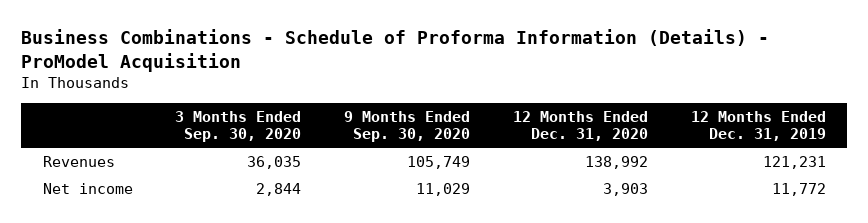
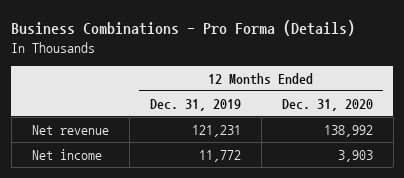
- Business Combinations - Schedule of Proforma Information (Details) - ProModel Acquisition
+ Business Combinations - Pro Forma (Details)
- | 3 Months Ended Sep. 30, 2020 | 9 Months Ended Sep. 30, 2020 | 12 Months Ended Dec. 31, 2020 | 12 Months Ended Dec. 31, 2019
+ | 12 Months Ended Dec. 31, 2019 | 12 Months Ended Dec. 31, 2020
- Revenues | 36,035 | 105,749 | 138,992 | 121,231
+ Net revenue | 121,231 | 138,992

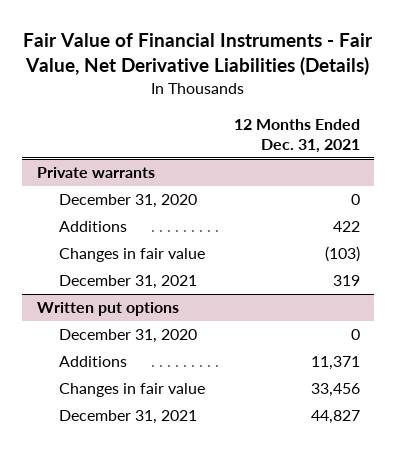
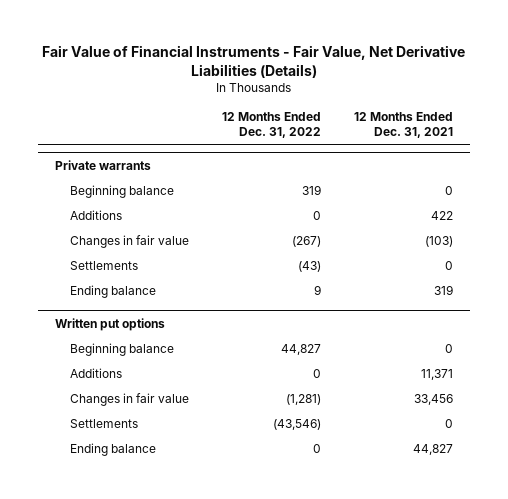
- | 12 Months Ended Dec. 31, 2021
+ | 12 Months Ended Dec. 31, 2022 | 12 Months Ended Dec. 31, 2021
@ Private warrants
- December 31, 2020 | 0
+ Beginning balance | 319 | 0
- December 31, 2021 | 319
+ Settlements | (43) | 0
+ Ending balance | 9 | 319
@ Written put options
- December 31, 2020 | 0
+ Beginning balance | 44,827 | 0
- December 31, 2021 | 44,827
+ Settlements | (43,546) | 0
+ Ending balance | 0 | 44,827

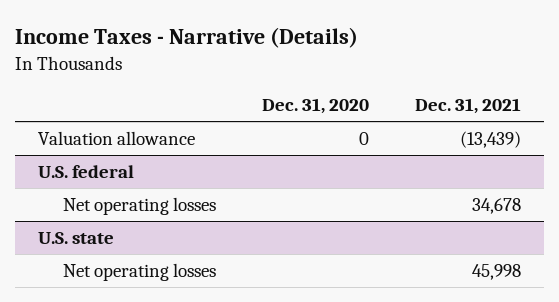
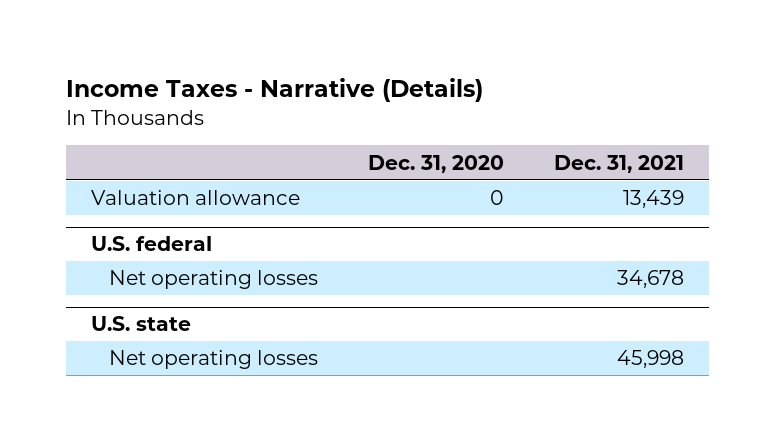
- Valuation allowance | 0 | (13,439)
+ Valuation allowance | 0 | 13,439

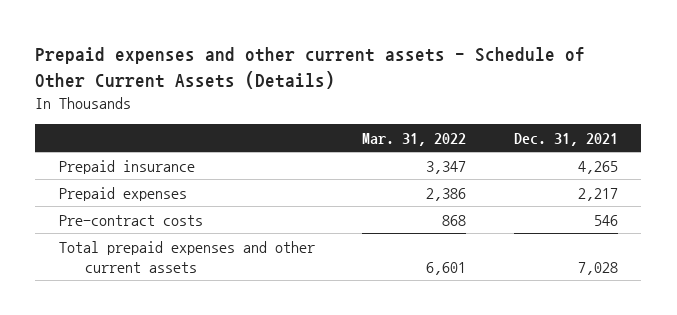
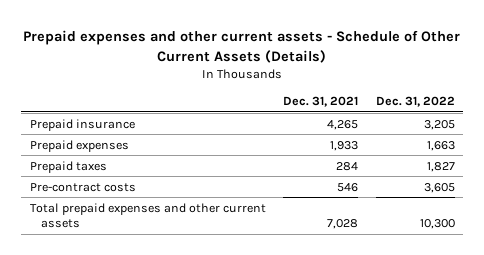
- | Mar. 31, 2022 | Dec. 31, 2021
+ | Dec. 31, 2021 | Dec. 31, 2022
- Prepaid expenses | 2,386 | 2,217
+ Prepaid expenses | 1,933 | 1,663
+ Prepaid taxes | 284 | 1,827

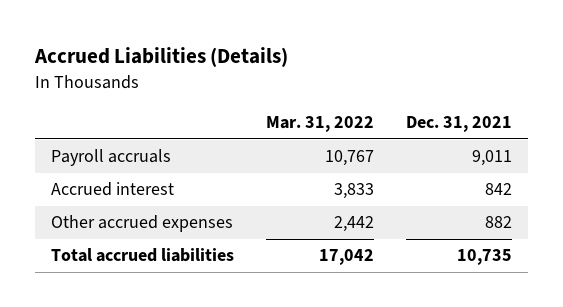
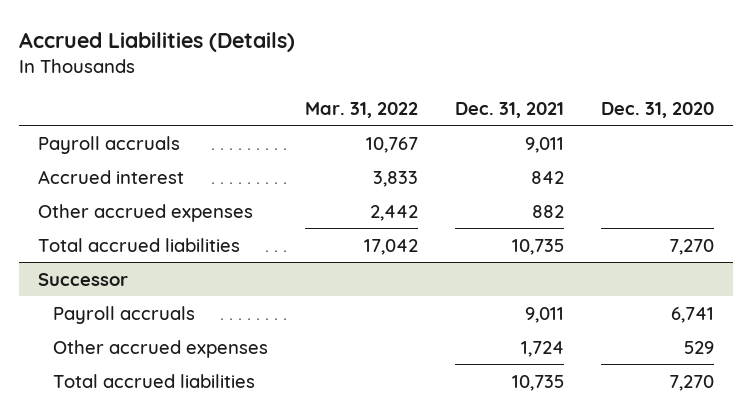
- | Mar. 31, 2022 | Dec. 31, 2021
+ | Mar. 31, 2022 | Dec. 31, 2021 | Dec. 31, 2020
+ Successor
+ Payroll accruals | | 9,011 | 6,741
+ Other accrued expenses | | 1,724 | 529
+ Total accrued liabilities | | 10,735 | 7,270

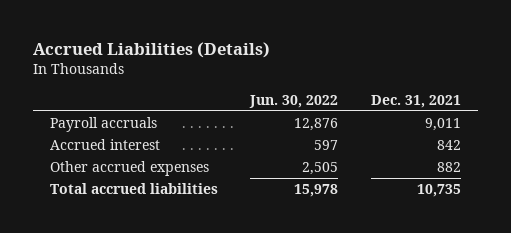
- | Mar. 31, 2022 | Dec. 31, 2021 | Dec. 31, 2020
+ | Jun. 30, 2022 | Dec. 31, 2021
- Successor
- Payroll accruals | | 9,011 | 6,741
- Other accrued expenses | | 1,724 | 529
- Total accrued liabilities | | 10,735 | 7,270

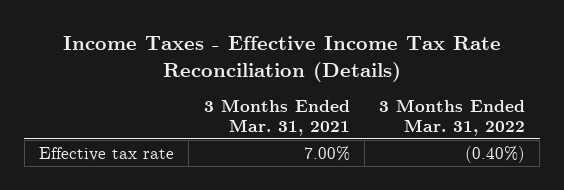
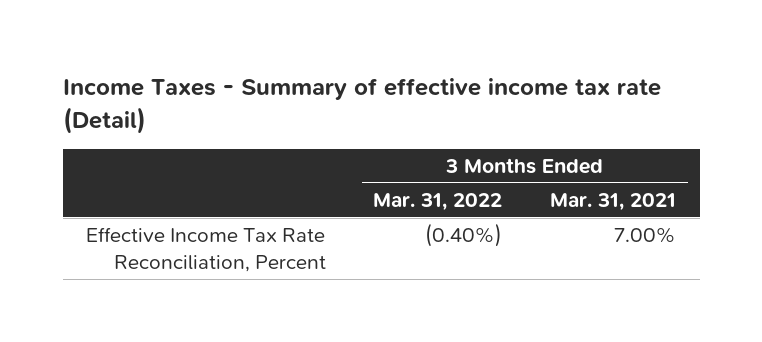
- Income Taxes - Effective Income Tax Rate Reconciliation (Details)
+ Income Taxes - Summary of effective income tax rate (Detail)
- | 3 Months Ended Mar. 31, 2021 | 3 Months Ended Mar. 31, 2022
+ | 3 Months Ended Mar. 31, 2022 | 3 Months Ended Mar. 31, 2021
- Effective tax rate | 7.00% | (0.40%)
+ Effective Income Tax Rate Reconciliation, Percent | (0.40%) | 7.00%

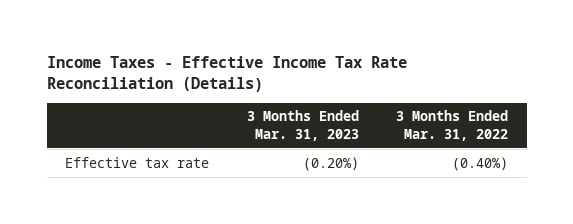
- Income Taxes - Summary of effective income tax rate (Detail)
+ Income Taxes - Effective Income Tax Rate Reconciliation (Details)
- | 3 Months Ended Mar. 31, 2022 | 3 Months Ended Mar. 31, 2021
+ | 3 Months Ended Mar. 31, 2023 | 3 Months Ended Mar. 31, 2022
- Effective Income Tax Rate Reconciliation, Percent | (0.40%) | 7.00%
+ Effective tax rate | (0.20%) | (0.40%)

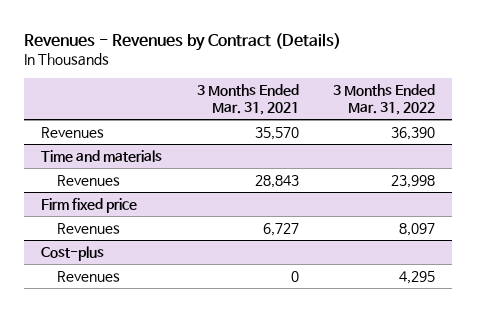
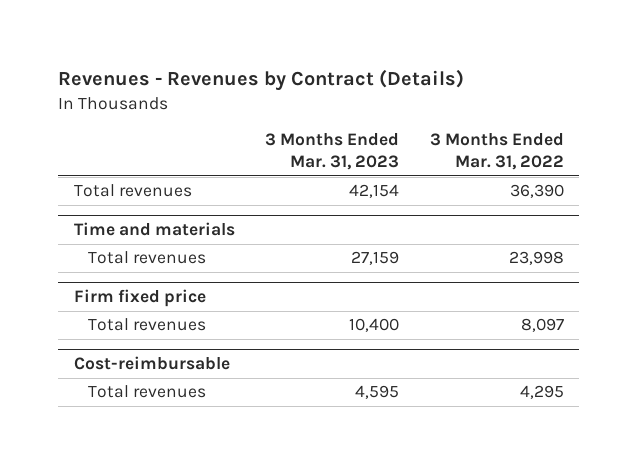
- | 3 Months Ended Mar. 31, 2021 | 3 Months Ended Mar. 31, 2022
+ | 3 Months Ended Mar. 31, 2023 | 3 Months Ended Mar. 31, 2022
- Revenues | 35,570 | 36,390
+ Total revenues | 42,154 | 36,390
@ Time and materials
- Revenues | 28,843 | 23,998
+ Total revenues | 27,159 | 23,998
@ Firm fixed price
- Revenues | 6,727 | 8,097
- Cost-plus
- Revenues | 0 | 4,295
@ Firm fixed price
+ Total revenues | 10,400 | 8,097
+ Cost-reimbursable
+ Total revenues | 4,595 | 4,295

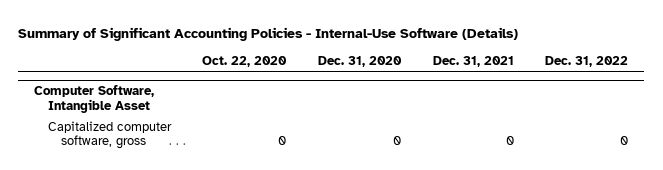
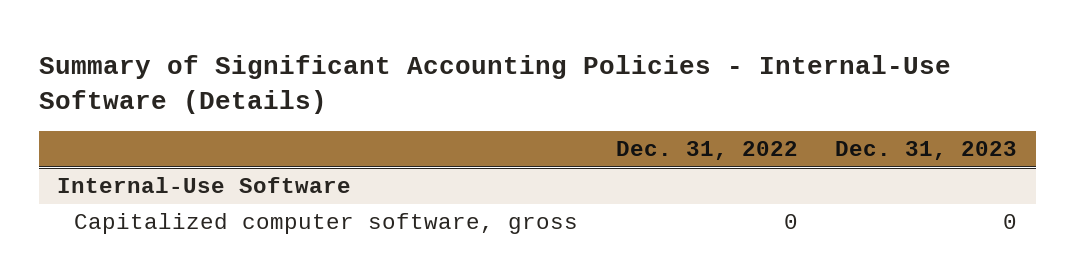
- | Oct. 22, 2020 | Dec. 31, 2020 | Dec. 31, 2021 | Dec. 31, 2022
+ | Dec. 31, 2022 | Dec. 31, 2023
- Computer Software, Intangible Asset
+ Internal-Use Software

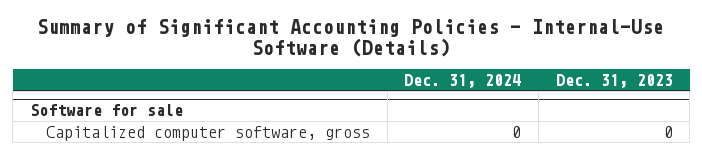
- | Dec. 31, 2022 | Dec. 31, 2023
+ | Dec. 31, 2024 | Dec. 31, 2023
- Internal-Use Software
+ Software for sale

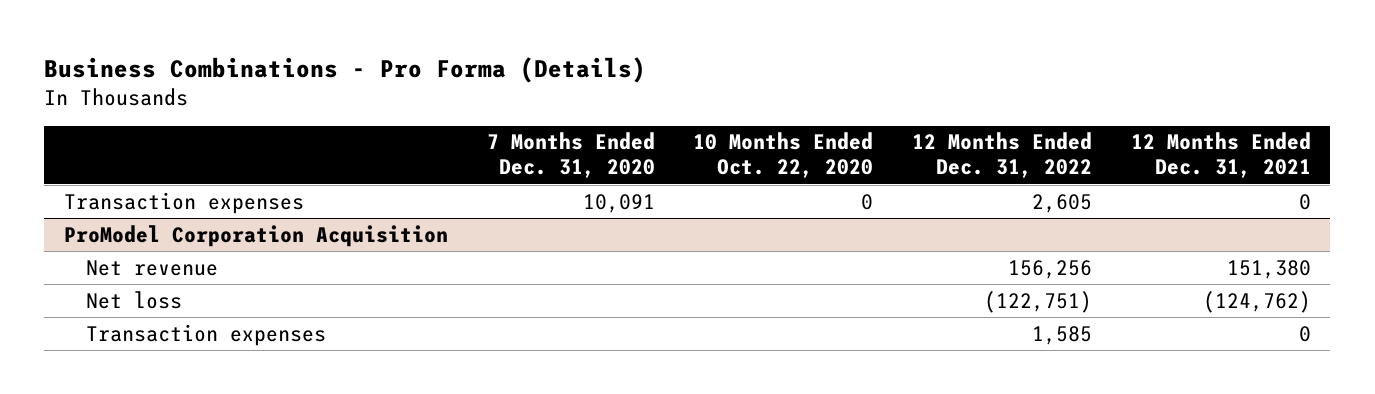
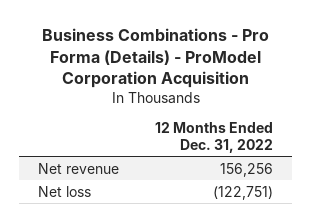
- Business Combinations - Pro Forma (Details)
+ Business Combinations - Pro Forma (Details) - ProModel Corporation Acquisition
- | 7 Months Ended Dec. 31, 2020 | 10 Months Ended Oct. 22, 2020 | 12 Months Ended Dec. 31, 2022 | 12 Months Ended Dec. 31, 2021
+ | 12 Months Ended Dec. 31, 2022
- Transaction expenses | 10,091 | 0 | 2,605 | 0
- ProModel Corporation Acquisition
- Transaction expenses | | | 1,585 | 0

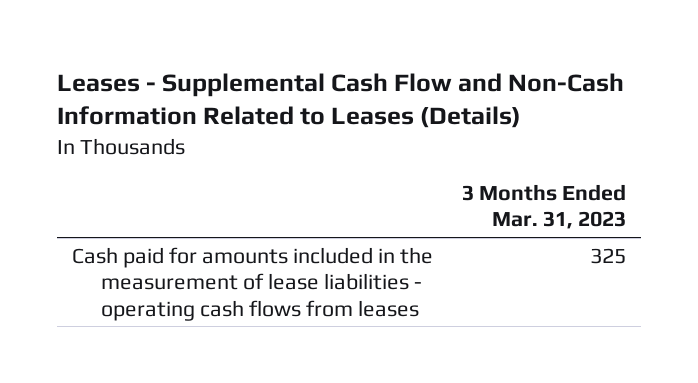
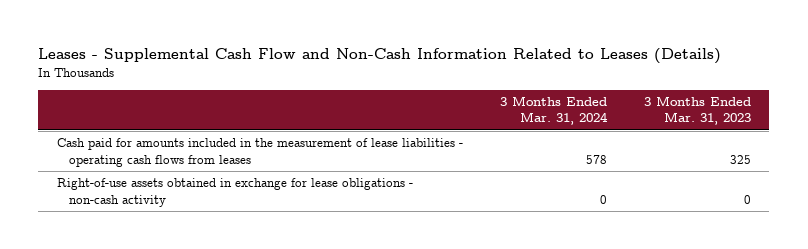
- | 3 Months Ended Mar. 31, 2023
+ | 3 Months Ended Mar. 31, 2024 | 3 Months Ended Mar. 31, 2023
+ Right-of-use assets obtained in exchange for lease obligations - non-cash activity | 0 | 0

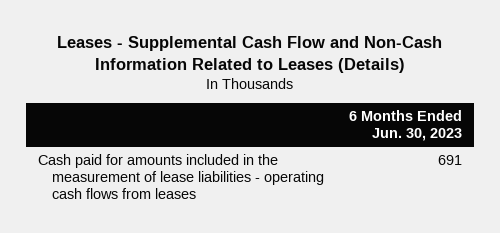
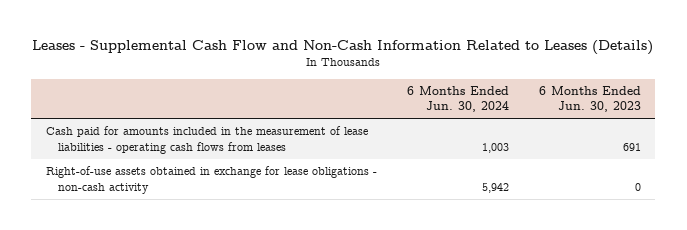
- | 6 Months Ended Jun. 30, 2023
+ | 6 Months Ended Jun. 30, 2024 | 6 Months Ended Jun. 30, 2023
+ Right-of-use assets obtained in exchange for lease obligations - non-cash activity | 5,942 | 0

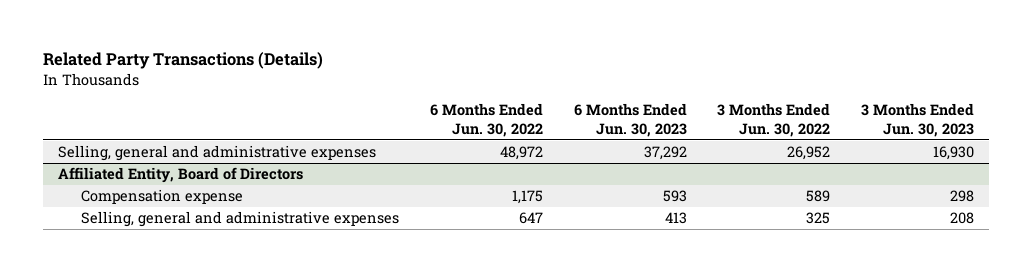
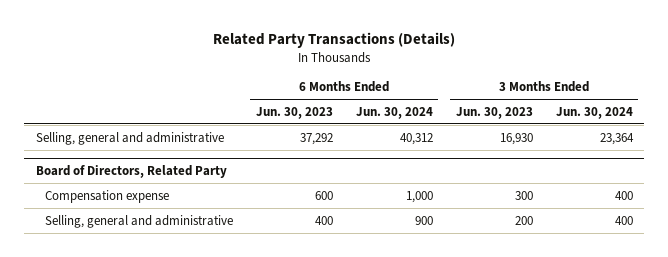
- | 6 Months Ended Jun. 30, 2022 | 6 Months Ended Jun. 30, 2023 | 3 Months Ended Jun. 30, 2022 | 3 Months Ended Jun. 30, 2023
+ | 6 Months Ended Jun. 30, 2023 | 6 Months Ended Jun. 30, 2024 | 3 Months Ended Jun. 30, 2023 | 3 Months Ended Jun. 30, 2024
- Selling, general and administrative expenses | 48,972 | 37,292 | 26,952 | 16,930
- Affiliated Entity, Board of Directors
- Compensation expense | 1,175 | 593 | 589 | 298
- Selling, general and administrative expenses | 647 | 413 | 325 | 208
+ Selling, general and administrative | 37,292 | 40,312 | 16,930 | 23,364
+ Board of Directors, Related Party
+ Compensation expense | 600 | 1,000 | 300 | 400
+ Selling, general and administrative | 400 | 900 | 200 | 400

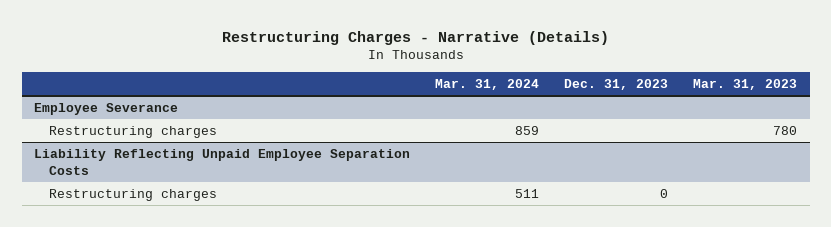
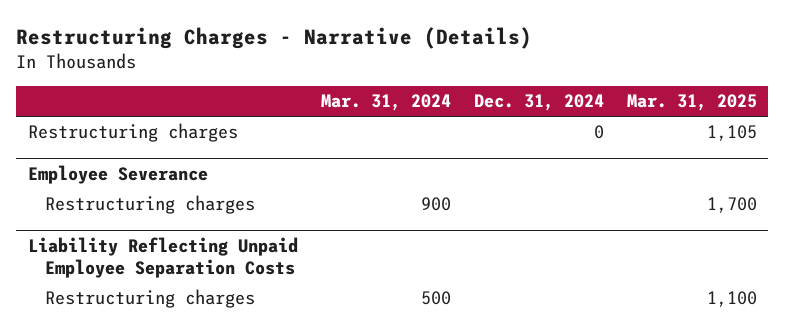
- | Mar. 31, 2024 | Dec. 31, 2023 | Mar. 31, 2023
+ | Mar. 31, 2024 | Dec. 31, 2024 | Mar. 31, 2025
+ Restructuring charges | | 0 | 1,105
@ Employee Severance
- Restructuring charges | 859 | | 780
+ Restructuring charges | 900 | | 1,700
@ Liability Reflecting Unpaid Employee Separation Costs
- Restructuring charges | 511 | 0 |
+ Restructuring charges | 500 | | 1,100

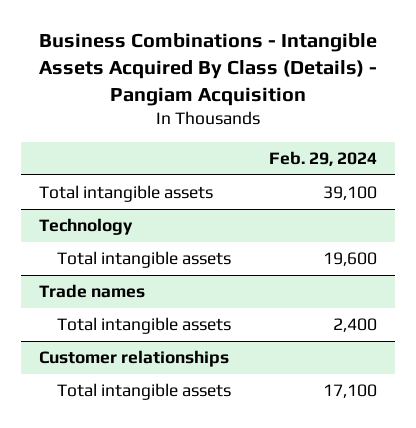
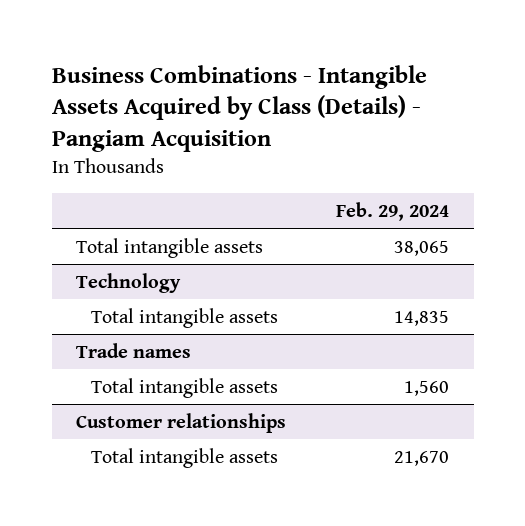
- Business Combinations - Intangible Assets Acquired By Class (Details) - Pangiam Acquisition
+ Business Combinations - Intangible Assets Acquired by Class (Details) - Pangiam Acquisition
- Total intangible assets | 39,100
+ Total intangible assets | 38,065
@ Technology
- Total intangible assets | 19,600
+ Total intangible assets | 14,835
@ Trade names
- Total intangible assets | 2,400
+ Total intangible assets | 1,560
@ Customer relationships
- Total intangible assets | 17,100
+ Total intangible assets | 21,670

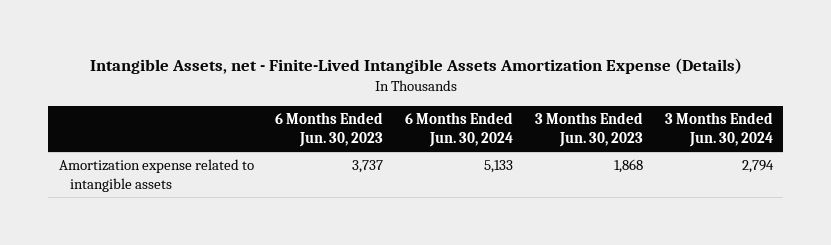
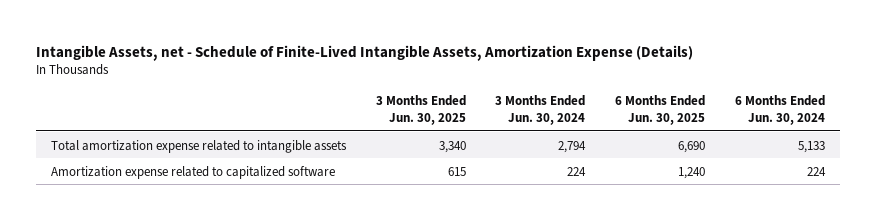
- Intangible Assets, net - Finite-Lived Intangible Assets Amortization Expense (Details)
+ Intangible Assets, net - Schedule of Finite-Lived Intangible Assets, Amortization Expense (Details)
- | 6 Months Ended Jun. 30, 2023 | 6 Months Ended Jun. 30, 2024 | 3 Months Ended Jun. 30, 2023 | 3 Months Ended Jun. 30, 2024
+ | 3 Months Ended Jun. 30, 2025 | 3 Months Ended Jun. 30, 2024 | 6 Months Ended Jun. 30, 2025 | 6 Months Ended Jun. 30, 2024
- Amortization expense related to intangible assets | 3,737 | 5,133 | 1,868 | 2,794
+ Total amortization expense related to intangible assets | 3,340 | 2,794 | 6,690 | 5,133
+ Amortization expense related to capitalized software | 615 | 224 | 1,240 | 224

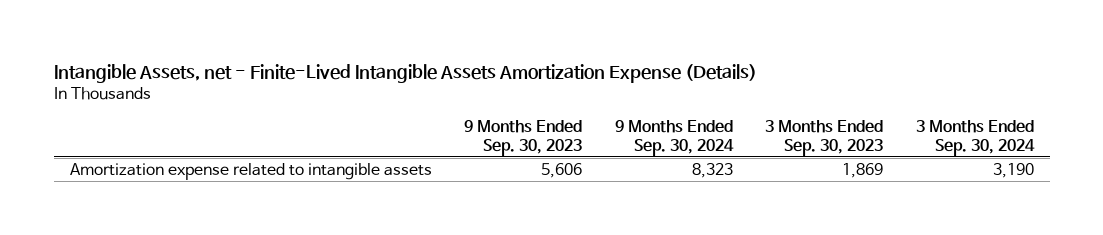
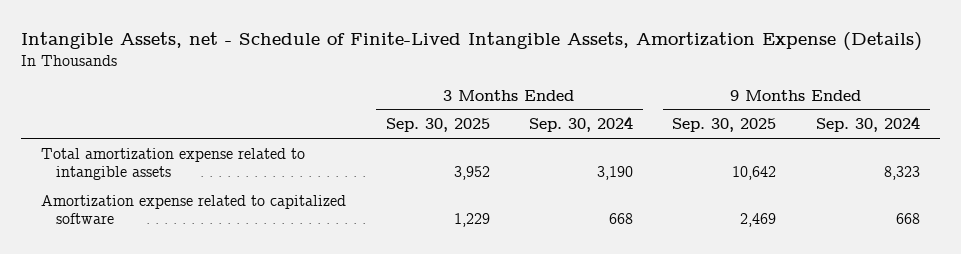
- Intangible Assets, net - Finite-Lived Intangible Assets Amortization Expense (Details)
+ Intangible Assets, net - Schedule of Finite-Lived Intangible Assets, Amortization Expense (Details)
- | 9 Months Ended Sep. 30, 2023 | 9 Months Ended Sep. 30, 2024 | 3 Months Ended Sep. 30, 2023 | 3 Months Ended Sep. 30, 2024
+ | 3 Months Ended Sep. 30, 2025 | 3 Months Ended Sep. 30, 2024 | 9 Months Ended Sep. 30, 2025 | 9 Months Ended Sep. 30, 2024
- Amortization expense related to intangible assets | 5,606 | 8,323 | 1,869 | 3,190
+ Total amortization expense related to intangible assets | 3,952 | 3,190 | 10,642 | 8,323
+ Amortization expense related to capitalized software | 1,229 | 668 | 2,469 | 668

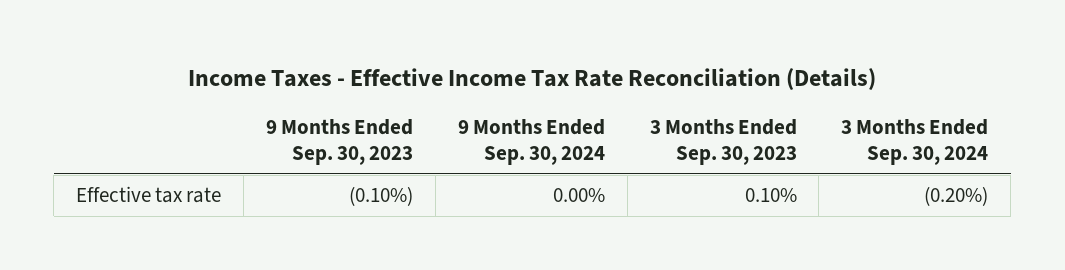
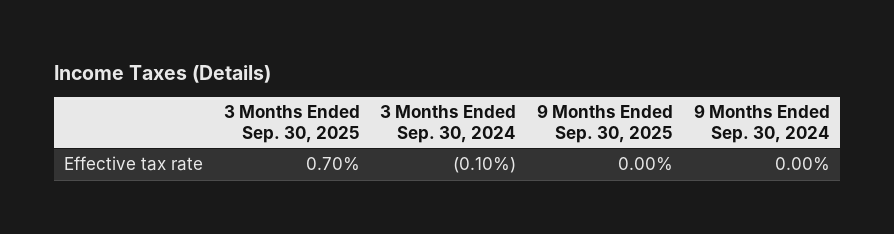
- Income Taxes - Effective Income Tax Rate Reconciliation (Details)
+ Income Taxes (Details)
- | 9 Months Ended Sep. 30, 2023 | 9 Months Ended Sep. 30, 2024 | 3 Months Ended Sep. 30, 2023 | 3 Months Ended Sep. 30, 2024
+ | 3 Months Ended Sep. 30, 2025 | 3 Months Ended Sep. 30, 2024 | 9 Months Ended Sep. 30, 2025 | 9 Months Ended Sep. 30, 2024
- Effective tax rate | (0.10%) | 0.00% | 0.10% | (0.20%)
+ Effective tax rate | 0.70% | (0.10%) | 0.00% | 0.00%

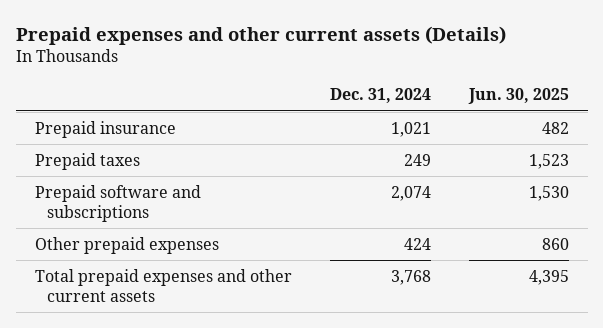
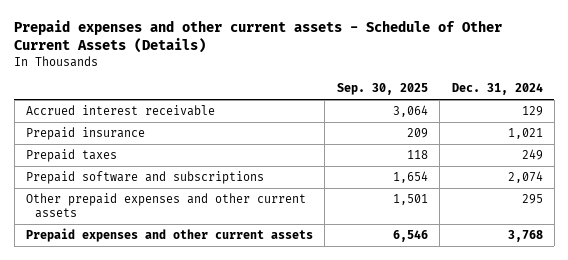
- Prepaid expenses and other current assets (Details)
+ Prepaid expenses and other current assets - Schedule of Other Current Assets (Details)
- | Dec. 31, 2024 | Jun. 30, 2025
+ | Sep. 30, 2025 | Dec. 31, 2024
+ Accrued interest receivable | 3,064 | 129
- Other prepaid expenses | 424 | 860
- Total prepaid expenses and other current assets | 3,768 | 4,395
+ Other prepaid expenses and other current assets | 1,501 | 295
+ Prepaid expenses and other current assets | 6,546 | 3,768

